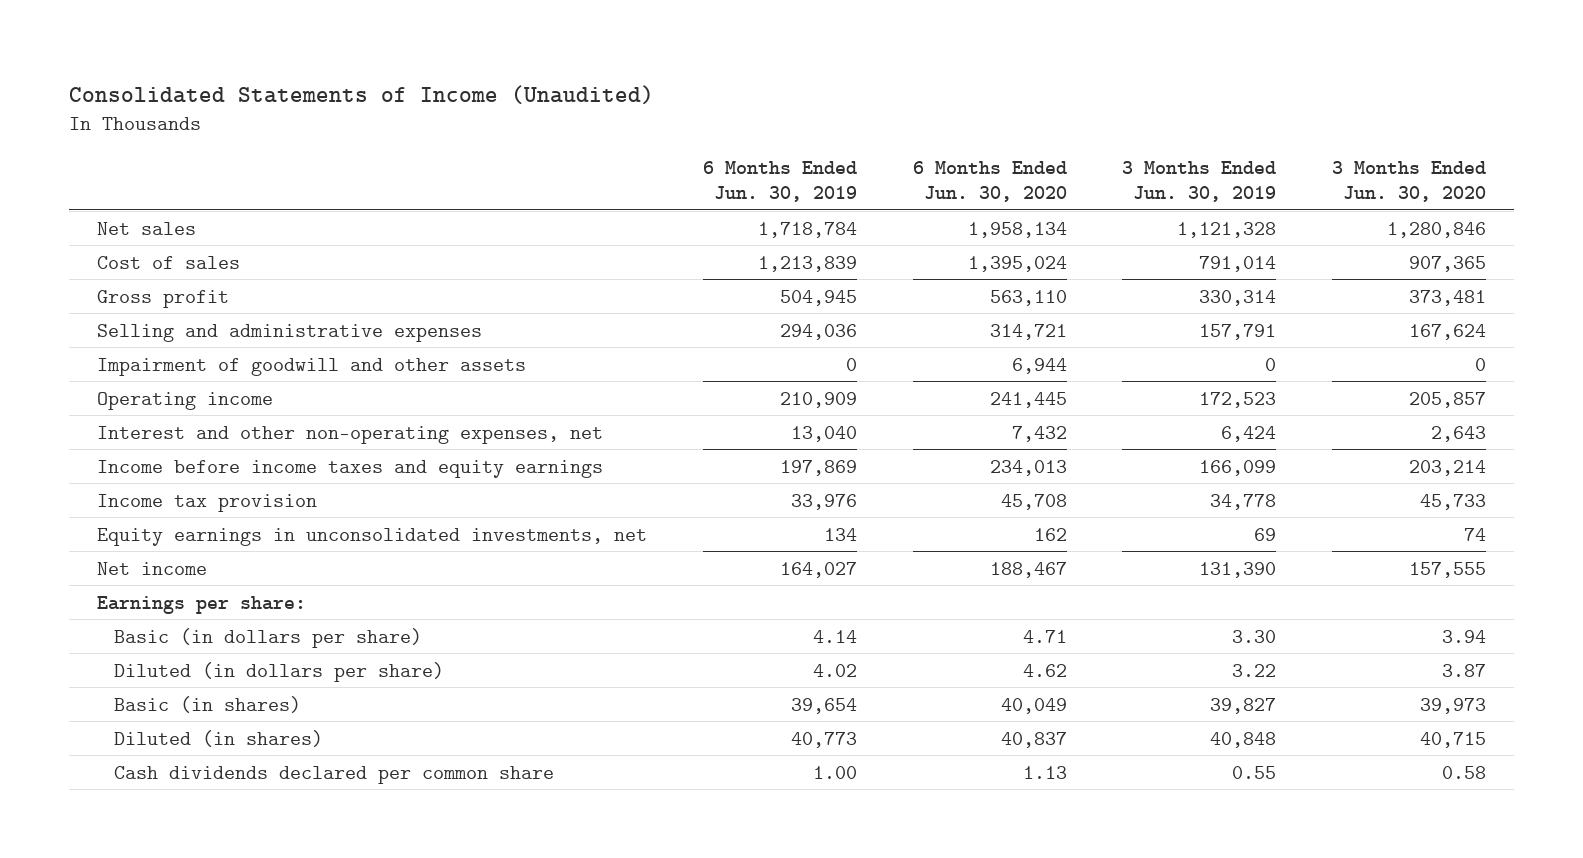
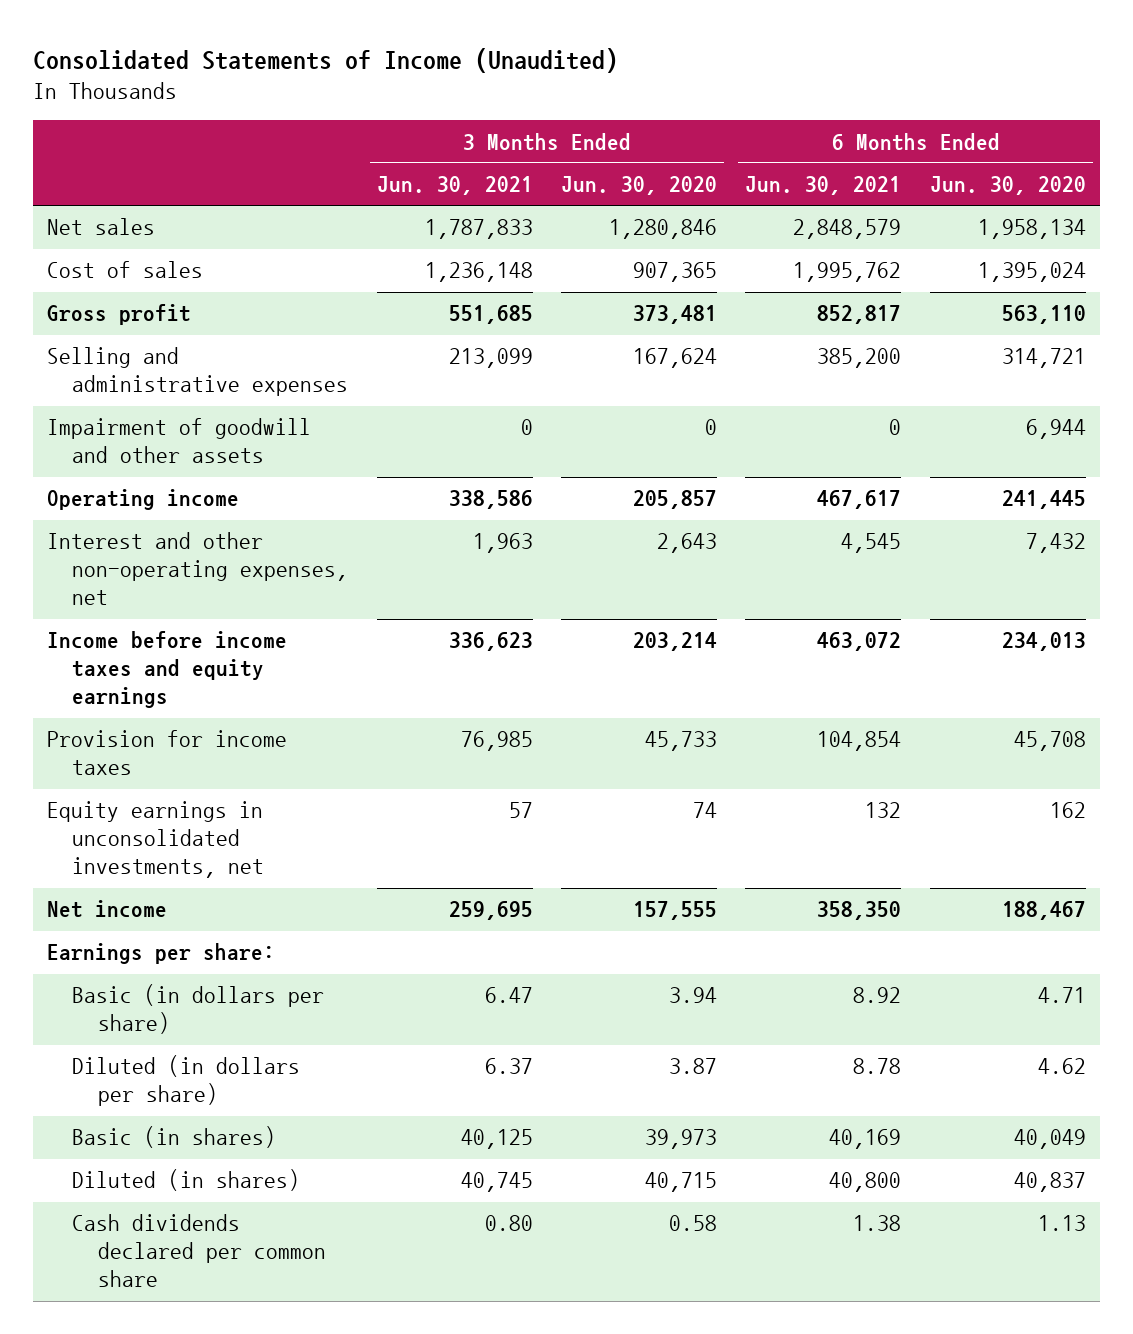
- | 6 Months Ended Jun. 30, 2019 | 6 Months Ended Jun. 30, 2020 | 3 Months Ended Jun. 30, 2019 | 3 Months Ended Jun. 30, 2020
+ | 3 Months Ended Jun. 30, 2021 | 3 Months Ended Jun. 30, 2020 | 6 Months Ended Jun. 30, 2021 | 6 Months Ended Jun. 30, 2020
- Income tax provision | 33,976 | 45,708 | 34,778 | 45,733
+ Provision for income taxes | 76,985 | 45,733 | 104,854 | 45,708

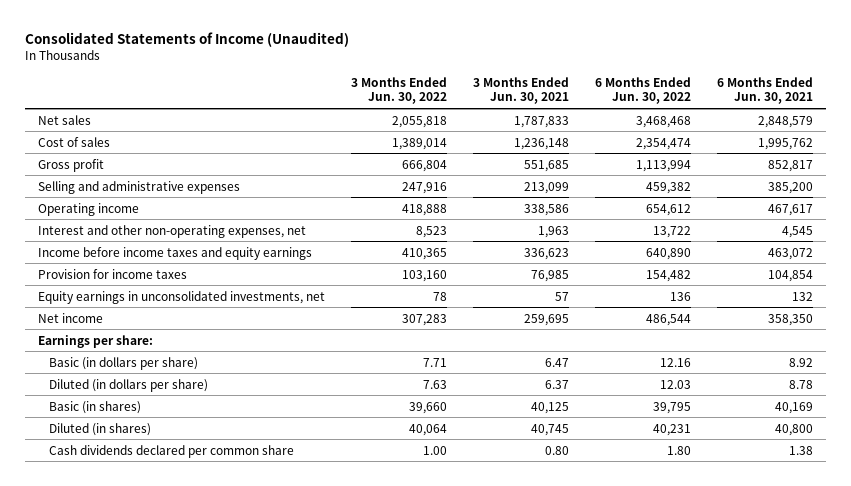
- | 3 Months Ended Jun. 30, 2021 | 3 Months Ended Jun. 30, 2020 | 6 Months Ended Jun. 30, 2021 | 6 Months Ended Jun. 30, 2020
+ | 3 Months Ended Jun. 30, 2022 | 3 Months Ended Jun. 30, 2021 | 6 Months Ended Jun. 30, 2022 | 6 Months Ended Jun. 30, 2021
- Impairment of goodwill and other assets | 0 | 0 | 0 | 6,944

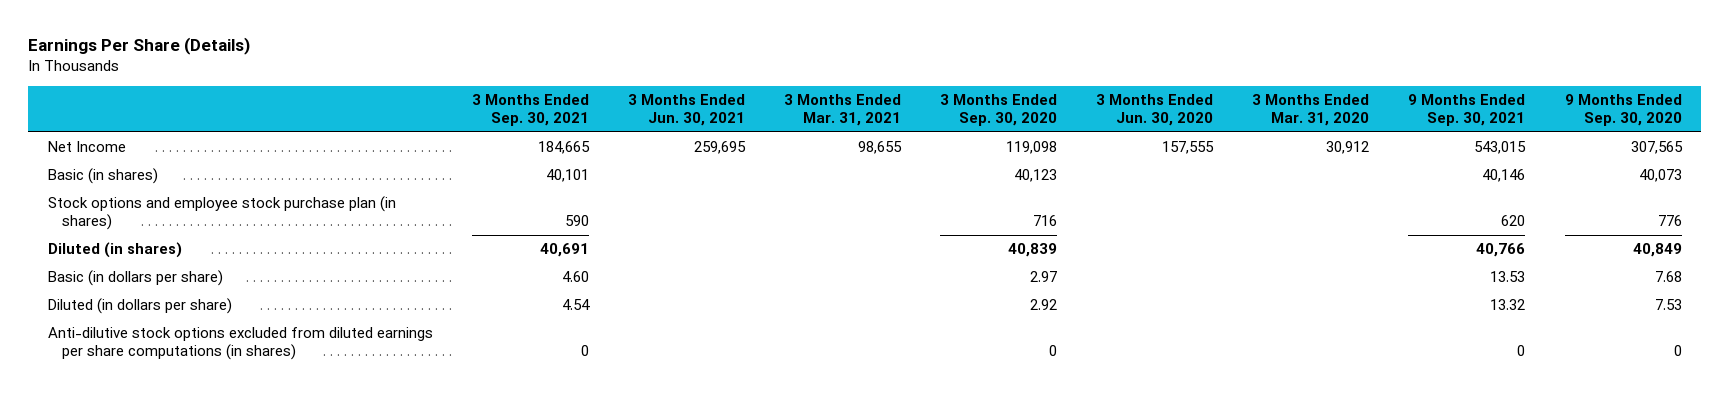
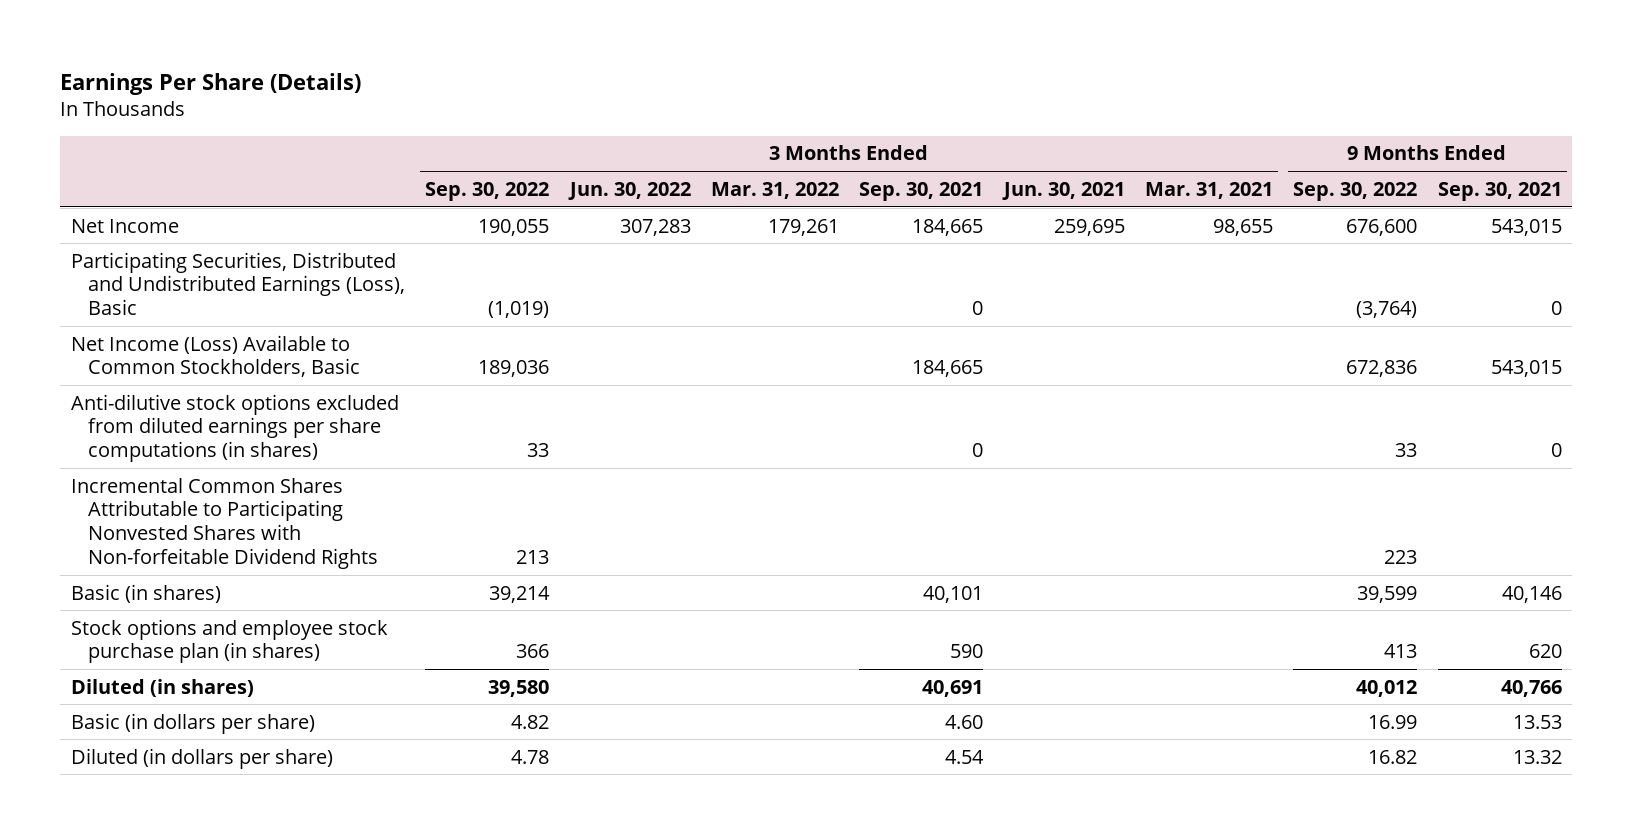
- | 3 Months Ended Sep. 30, 2021 | 3 Months Ended Jun. 30, 2021 | 3 Months Ended Mar. 31, 2021 | 3 Months Ended Sep. 30, 2020 | 3 Months Ended Jun. 30, 2020 | 3 Months Ended Mar. 31, 2020 | 9 Months Ended Sep. 30, 2021 | 9 Months Ended Sep. 30, 2020
+ | 3 Months Ended Sep. 30, 2022 | 3 Months Ended Jun. 30, 2022 | 3 Months Ended Mar. 31, 2022 | 3 Months Ended Sep. 30, 2021 | 3 Months Ended Jun. 30, 2021 | 3 Months Ended Mar. 31, 2021 | 9 Months Ended Sep. 30, 2022 | 9 Months Ended Sep. 30, 2021
+ Participating Securities, Distributed and Undistributed Earnings (Loss), Basic | (1,019) | | | 0 | | | (3,764) | 0
+ Net Income (Loss) Available to Common Stockholders, Basic | 189,036 | | | 184,665 | | | 672,836 | 543,015
moved up: Anti-dilutive stock options excluded from diluted earnings per share computations (in shares) | 33 | | | 0 | | | 33 | 0
+ Incremental Common Shares Attributable to Participating Nonvested Shares with Non-forfeitable Dividend Rights | 213 | | | | | | 223 |

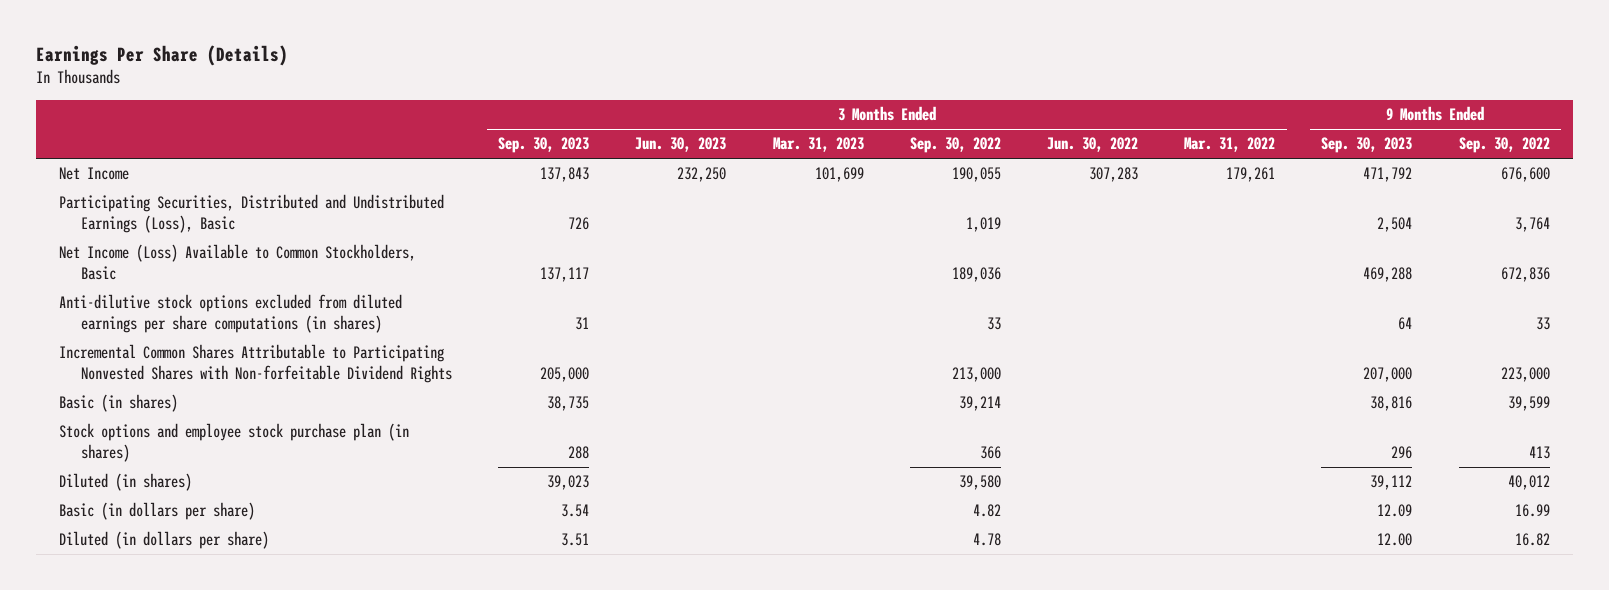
- | 3 Months Ended Sep. 30, 2022 | 3 Months Ended Jun. 30, 2022 | 3 Months Ended Mar. 31, 2022 | 3 Months Ended Sep. 30, 2021 | 3 Months Ended Jun. 30, 2021 | 3 Months Ended Mar. 31, 2021 | 9 Months Ended Sep. 30, 2022 | 9 Months Ended Sep. 30, 2021
+ | 3 Months Ended Sep. 30, 2023 | 3 Months Ended Jun. 30, 2023 | 3 Months Ended Mar. 31, 2023 | 3 Months Ended Sep. 30, 2022 | 3 Months Ended Jun. 30, 2022 | 3 Months Ended Mar. 31, 2022 | 9 Months Ended Sep. 30, 2023 | 9 Months Ended Sep. 30, 2022
- Participating Securities, Distributed and Undistributed Earnings (Loss), Basic | (1,019) | | | 0 | | | (3,764) | 0
+ Participating Securities, Distributed and Undistributed Earnings (Loss), Basic | 726 | | | 1,019 | | | 2,504 | 3,764
- Incremental Common Shares Attributable to Participating Nonvested Shares with Non-forfeitable Dividend Rights | 213 | | | | | | 223 |
+ Incremental Common Shares Attributable to Participating Nonvested Shares with Non-forfeitable Dividend Rights | 205,000 | | | 213,000 | | | 207,000 | 223,000

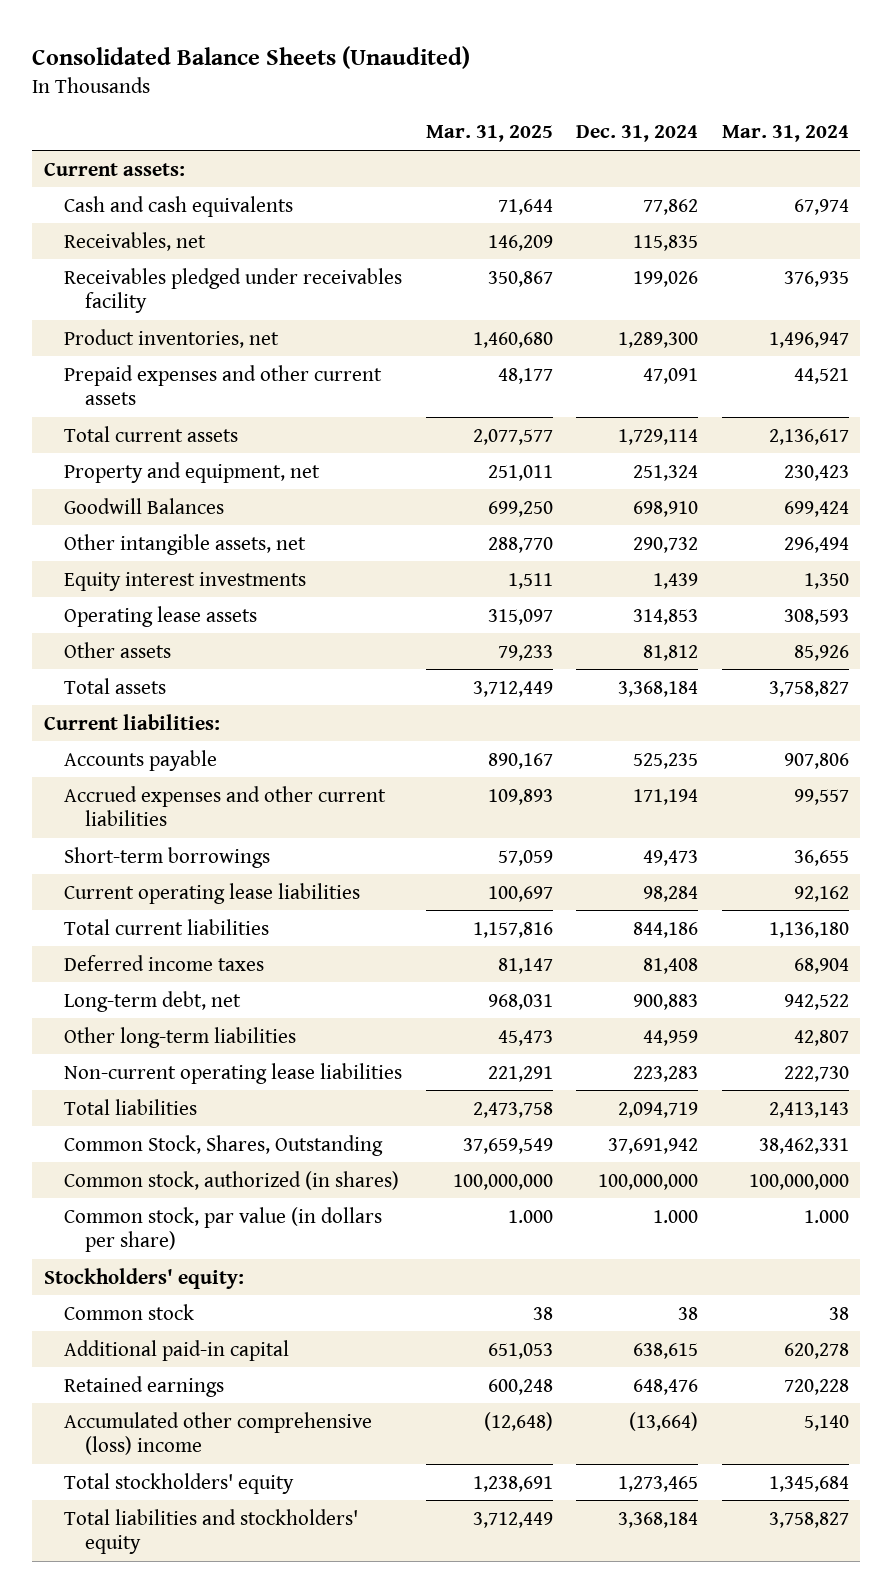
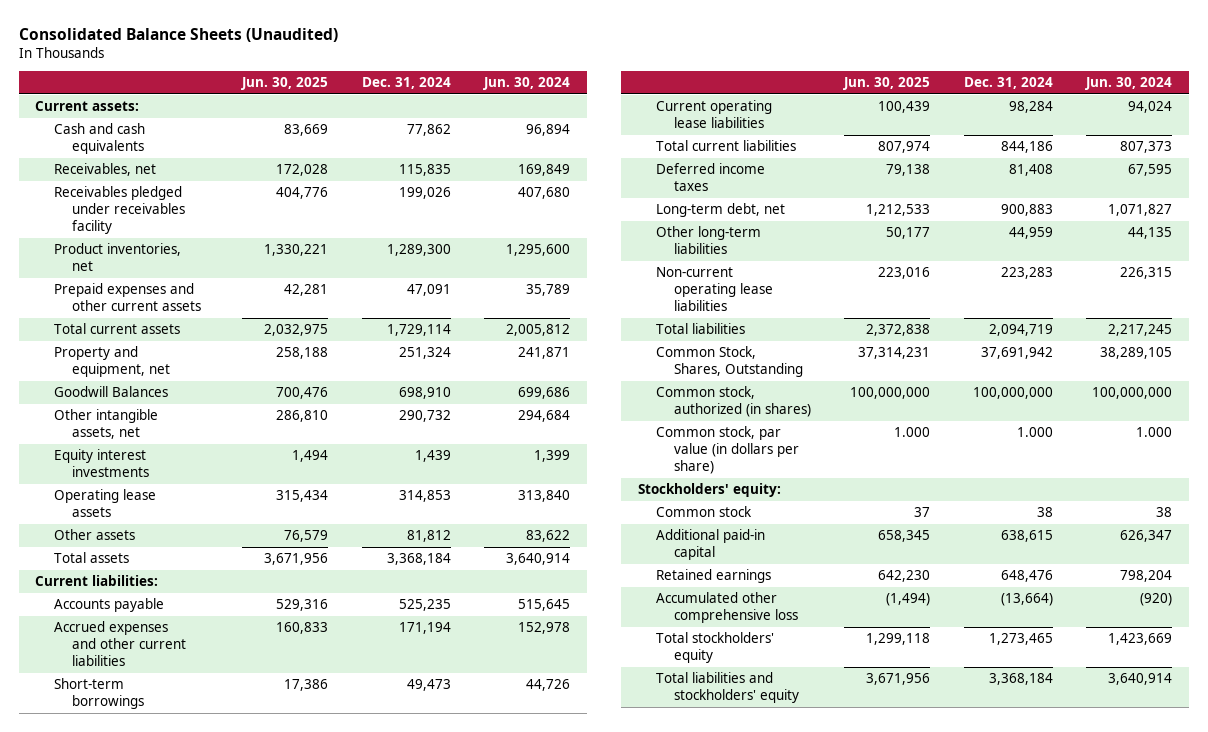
- | Mar. 31, 2025 | Dec. 31, 2024 | Mar. 31, 2024
+ | Jun. 30, 2025 | Dec. 31, 2024 | Jun. 30, 2024
- Accumulated other comprehensive (loss) income | (12,648) | (13,664) | 5,140
+ Accumulated other comprehensive loss | (1,494) | (13,664) | (920)

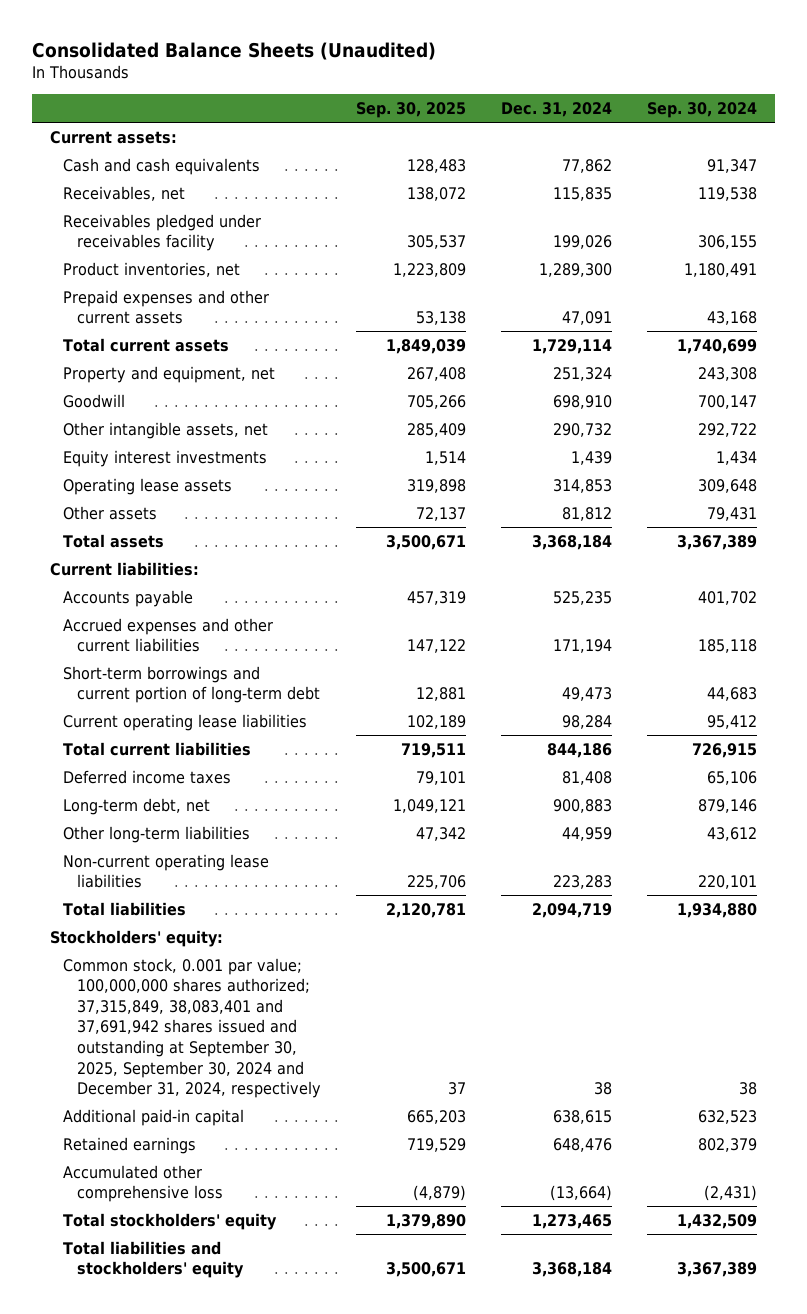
- | Jun. 30, 2025 | Dec. 31, 2024 | Jun. 30, 2024
+ | Sep. 30, 2025 | Dec. 31, 2024 | Sep. 30, 2024
- Goodwill Balances | 700,476 | 698,910 | 699,686
+ Goodwill | 705,266 | 698,910 | 700,147
- Short-term borrowings | 17,386 | 49,473 | 44,726
+ Short-term borrowings and current portion of long-term debt | 12,881 | 49,473 | 44,683
- Common Stock, Shares, Outstanding | 37,314,231 | 37,691,942 | 38,289,105
- Common stock, authorized (in shares) | 100,000,000 | 100,000,000 | 100,000,000
- Common stock, par value (in dollars per share) | 1.000 | 1.000 | 1.000
- Common stock | 37 | 38 | 38
+ Common stock, 0.001 par value; 100,000,000 shares authorized; 37,315,849, 38,083,401 and 37,691,942 shares issued and outstanding at September 30, 2025, September 30, 2024 and December 31, 2024, respectively | 37 | 38 | 38

